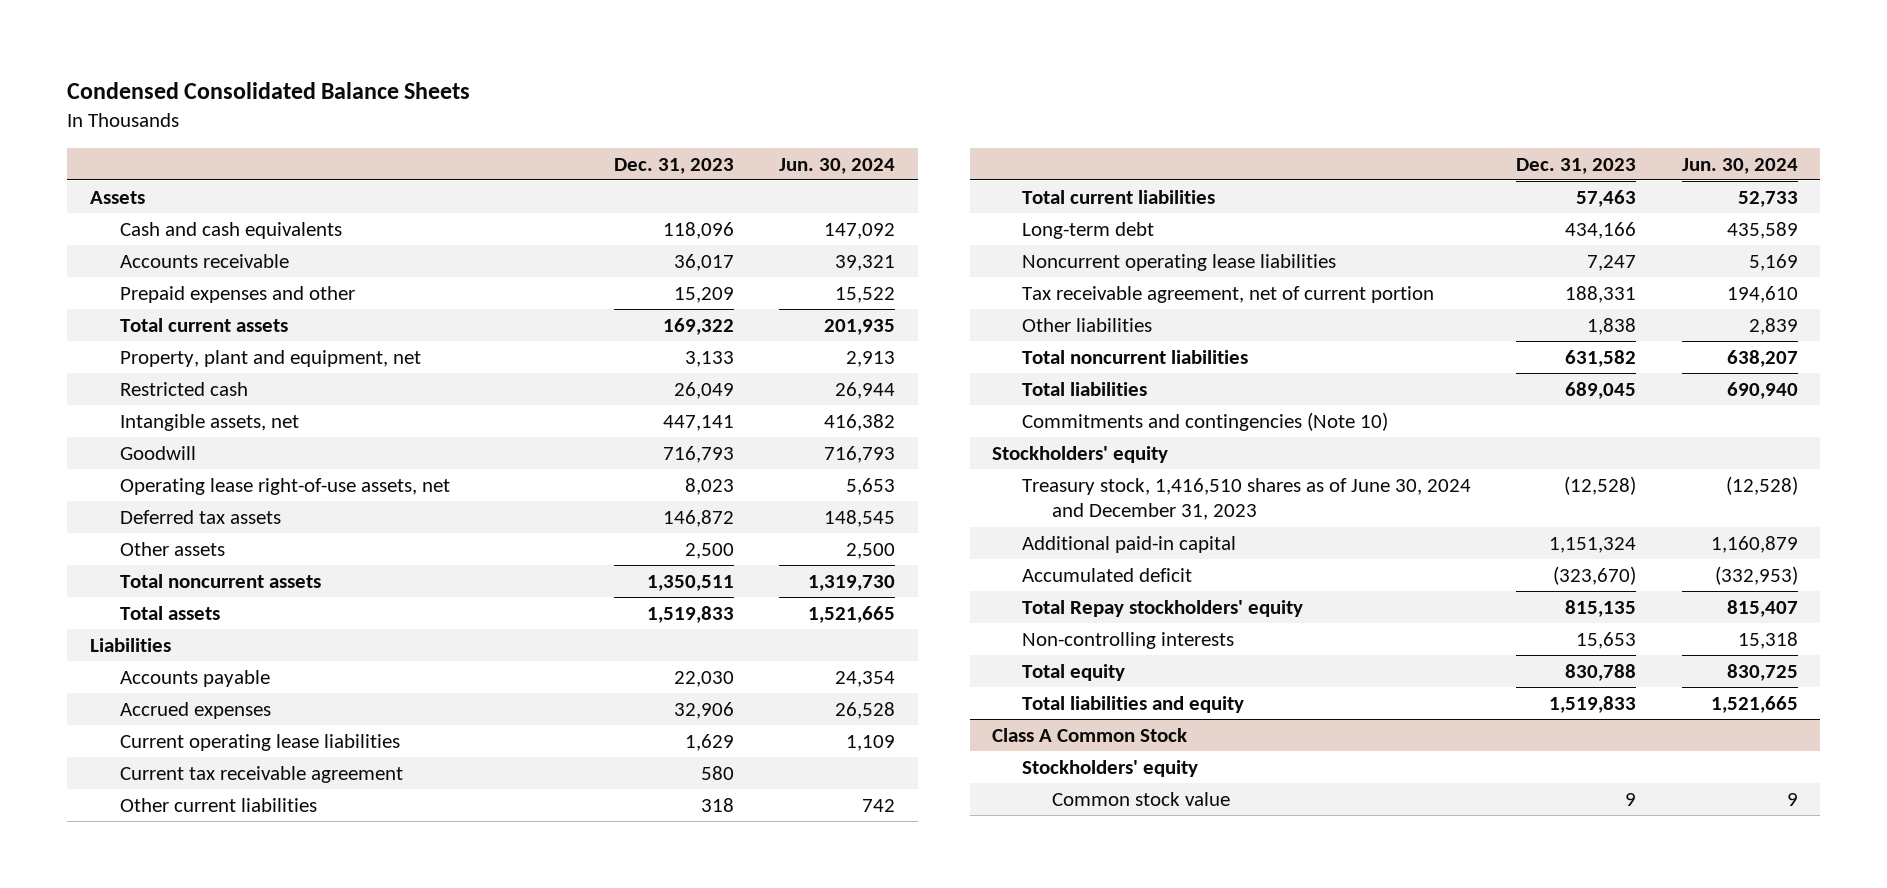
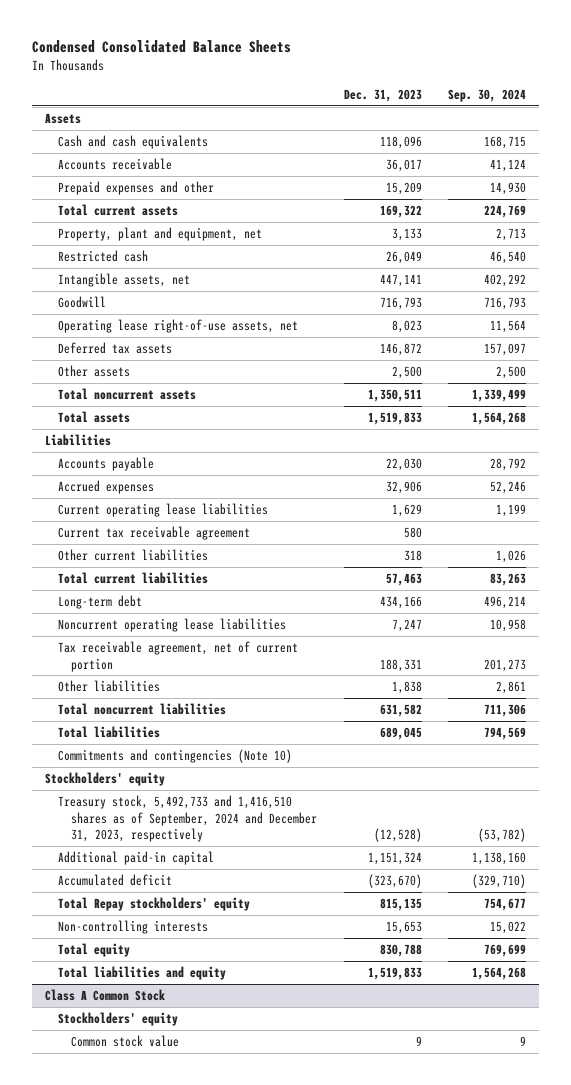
- | Dec. 31, 2023 | Jun. 30, 2024
+ | Dec. 31, 2023 | Sep. 30, 2024
- Treasury stock, 1,416,510 shares as of June 30, 2024 and December 31, 2023 | (12,528) | (12,528)
+ Treasury stock, 5,492,733 and 1,416,510 shares as of September, 2024 and December 31, 2023, respectively | (12,528) | (53,782)

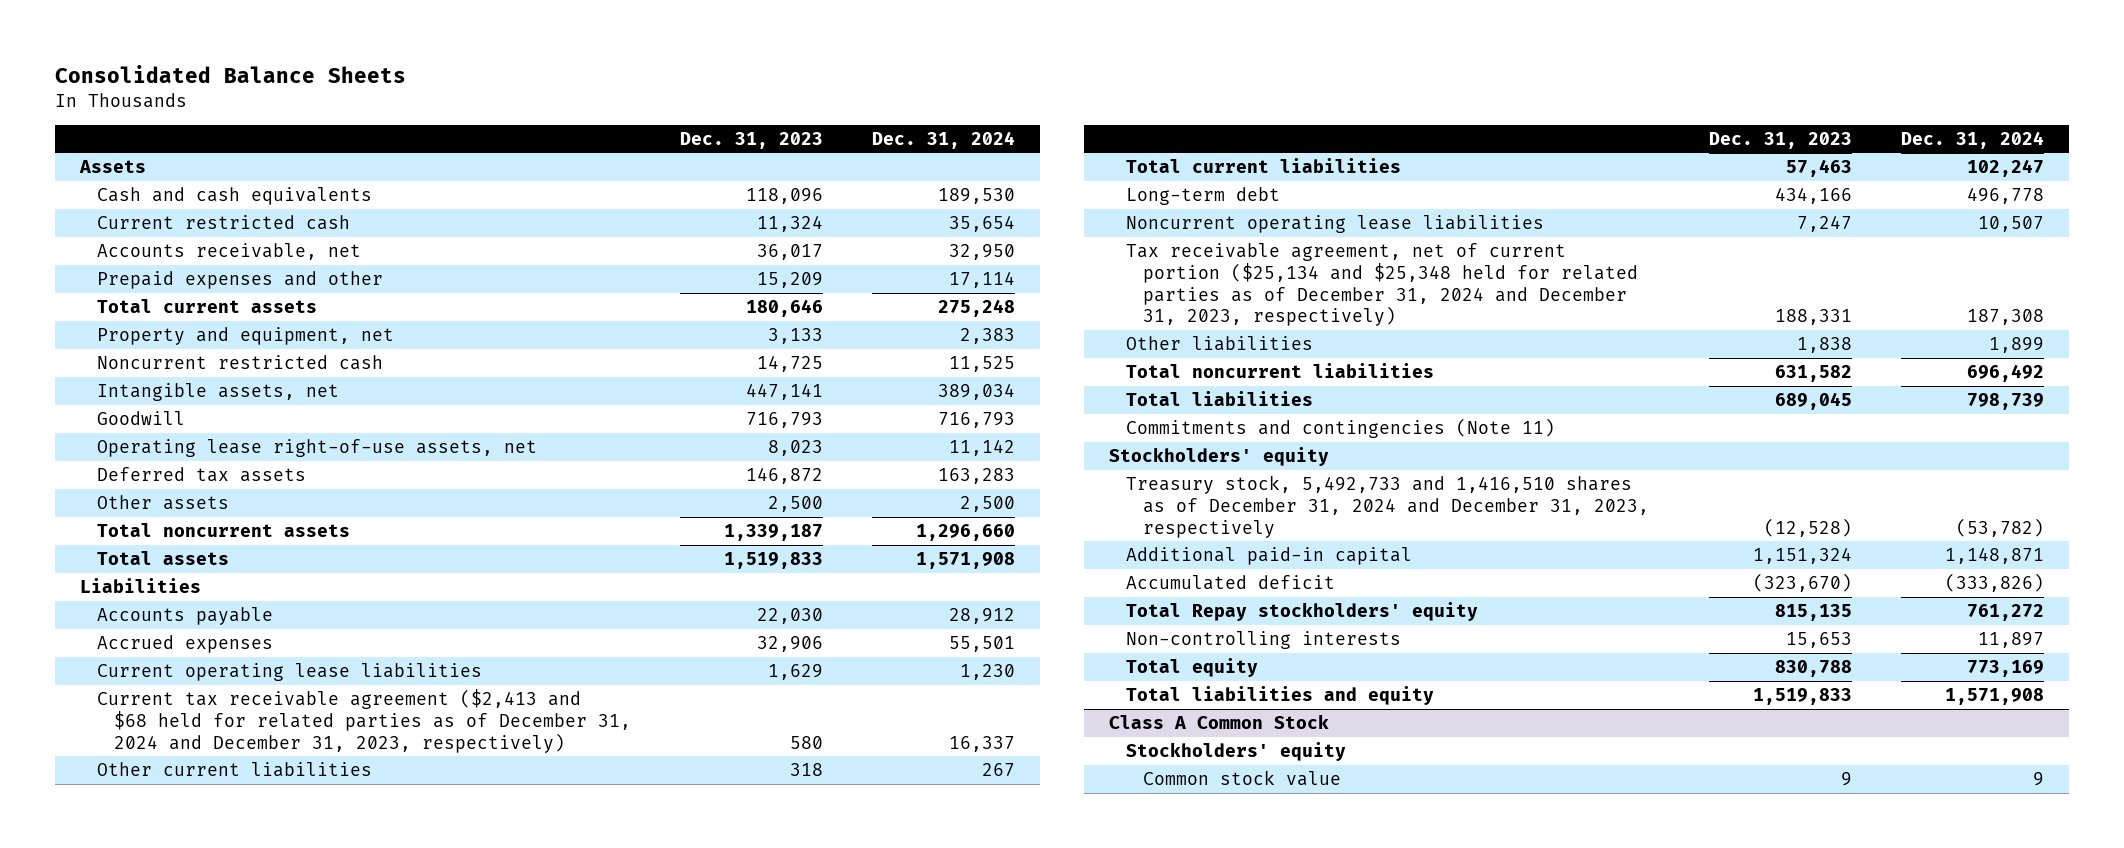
- Condensed Consolidated Balance Sheets
+ Consolidated Balance Sheets
- | Dec. 31, 2023 | Sep. 30, 2024
+ | Dec. 31, 2023 | Dec. 31, 2024
- Accounts receivable | 36,017 | 41,124
+ Current restricted cash | 11,324 | 35,654
+ Accounts receivable, net | 36,017 | 32,950
- Total current assets | 169,322 | 224,769
- Property, plant and equipment, net | 3,133 | 2,713
- Restricted cash | 26,049 | 46,540
+ Total current assets | 180,646 | 275,248
+ Property and equipment, net | 3,133 | 2,383
+ Noncurrent restricted cash | 14,725 | 11,525
- Total noncurrent assets | 1,350,511 | 1,339,499
+ Total noncurrent assets | 1,339,187 | 1,296,660
- Current tax receivable agreement | 580 |
+ Current tax receivable agreement ($2,413 and $68 held for related parties as of December 31, 2024 and December 31, 2023, respectively) | 580 | 16,337
- Tax receivable agreement, net of current portion | 188,331 | 201,273
+ Tax receivable agreement, net of current portion ($25,134 and $25,348 held for related parties as of December 31, 2024 and December 31, 2023, respectively) | 188,331 | 187,308
- Commitments and contingencies (Note 10)
+ Commitments and contingencies (Note 11)
- Treasury stock, 5,492,733 and 1,416,510 shares as of September, 2024 and December 31, 2023, respectively | (12,528) | (53,782)
+ Treasury stock, 5,492,733 and 1,416,510 shares as of December 31, 2024 and December 31, 2023, respectively | (12,528) | (53,782)

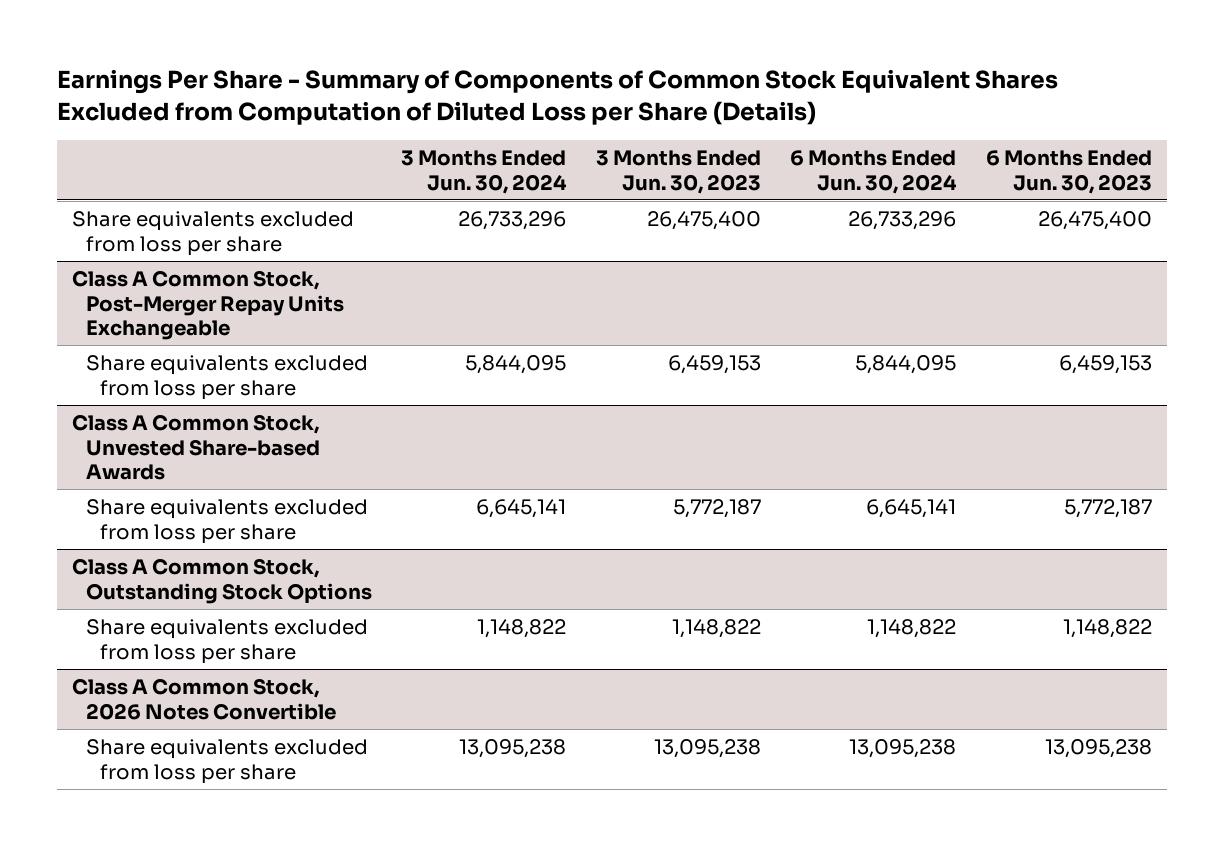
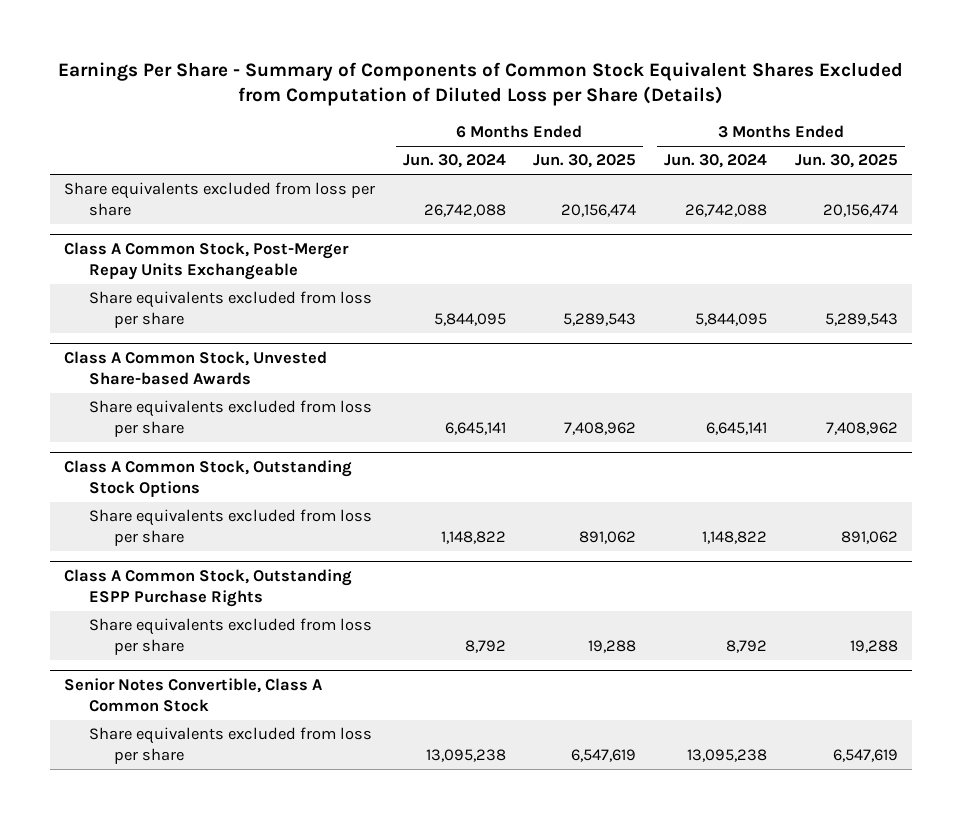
- | 3 Months Ended Jun. 30, 2024 | 3 Months Ended Jun. 30, 2023 | 6 Months Ended Jun. 30, 2024 | 6 Months Ended Jun. 30, 2023
+ | 6 Months Ended Jun. 30, 2024 | 6 Months Ended Jun. 30, 2025 | 3 Months Ended Jun. 30, 2024 | 3 Months Ended Jun. 30, 2025
- Share equivalents excluded from loss per share | 26,733,296 | 26,475,400 | 26,733,296 | 26,475,400
+ Share equivalents excluded from loss per share | 26,742,088 | 20,156,474 | 26,742,088 | 20,156,474
- Class A Common Stock, 2026 Notes Convertible
+ Class A Common Stock, Outstanding ESPP Purchase Rights
+ Share equivalents excluded from loss per share | 8,792 | 19,288 | 8,792 | 19,288
+ Senior Notes Convertible, Class A Common Stock

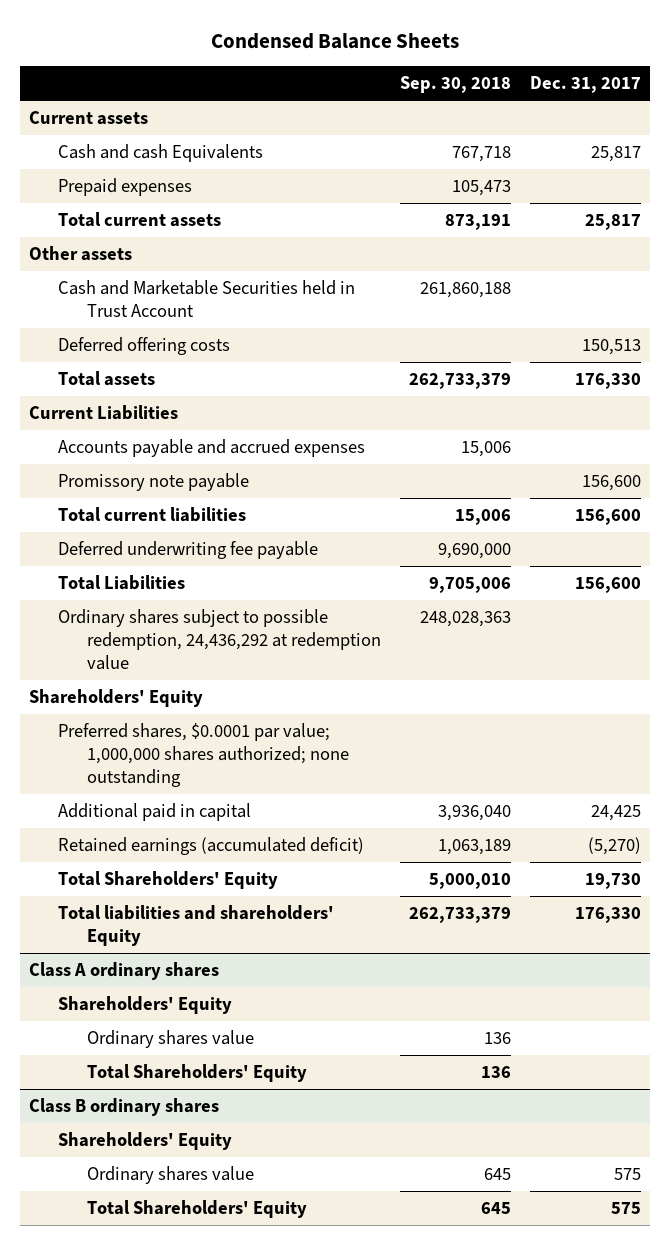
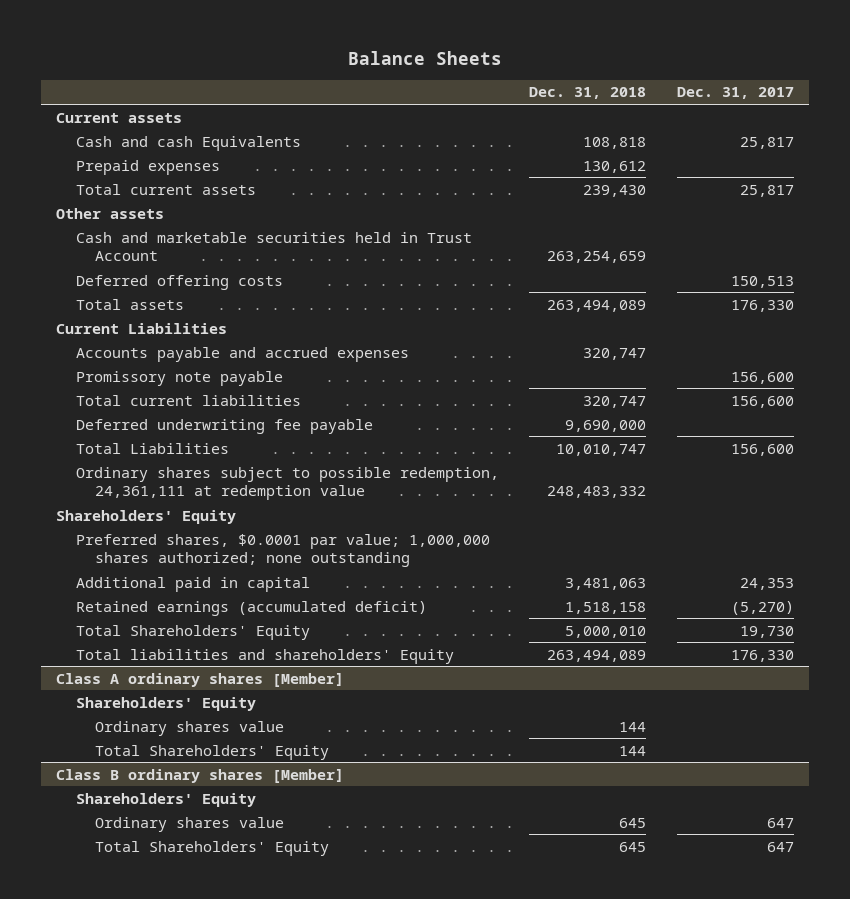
- Condensed Balance Sheets
+ Balance Sheets
- | Sep. 30, 2018 | Dec. 31, 2017
+ | Dec. 31, 2018 | Dec. 31, 2017
- Cash and Marketable Securities held in Trust Account | 261,860,188 |
+ Cash and marketable securities held in Trust Account | 263,254,659 |
- Ordinary shares subject to possible redemption, 24,436,292 at redemption value | 248,028,363 |
+ Ordinary shares subject to possible redemption, 24,361,111 at redemption value | 248,483,332 |
- Additional paid in capital | 3,936,040 | 24,425
+ Additional paid in capital | 3,481,063 | 24,353
- Class A ordinary shares
+ Class A ordinary shares [Member]
- Class B ordinary shares
+ Class B ordinary shares [Member]
- Ordinary shares value | 645 | 575
- Total Shareholders' Equity | 645 | 575
+ Ordinary shares value | 645 | 647
+ Total Shareholders' Equity | 645 | 647

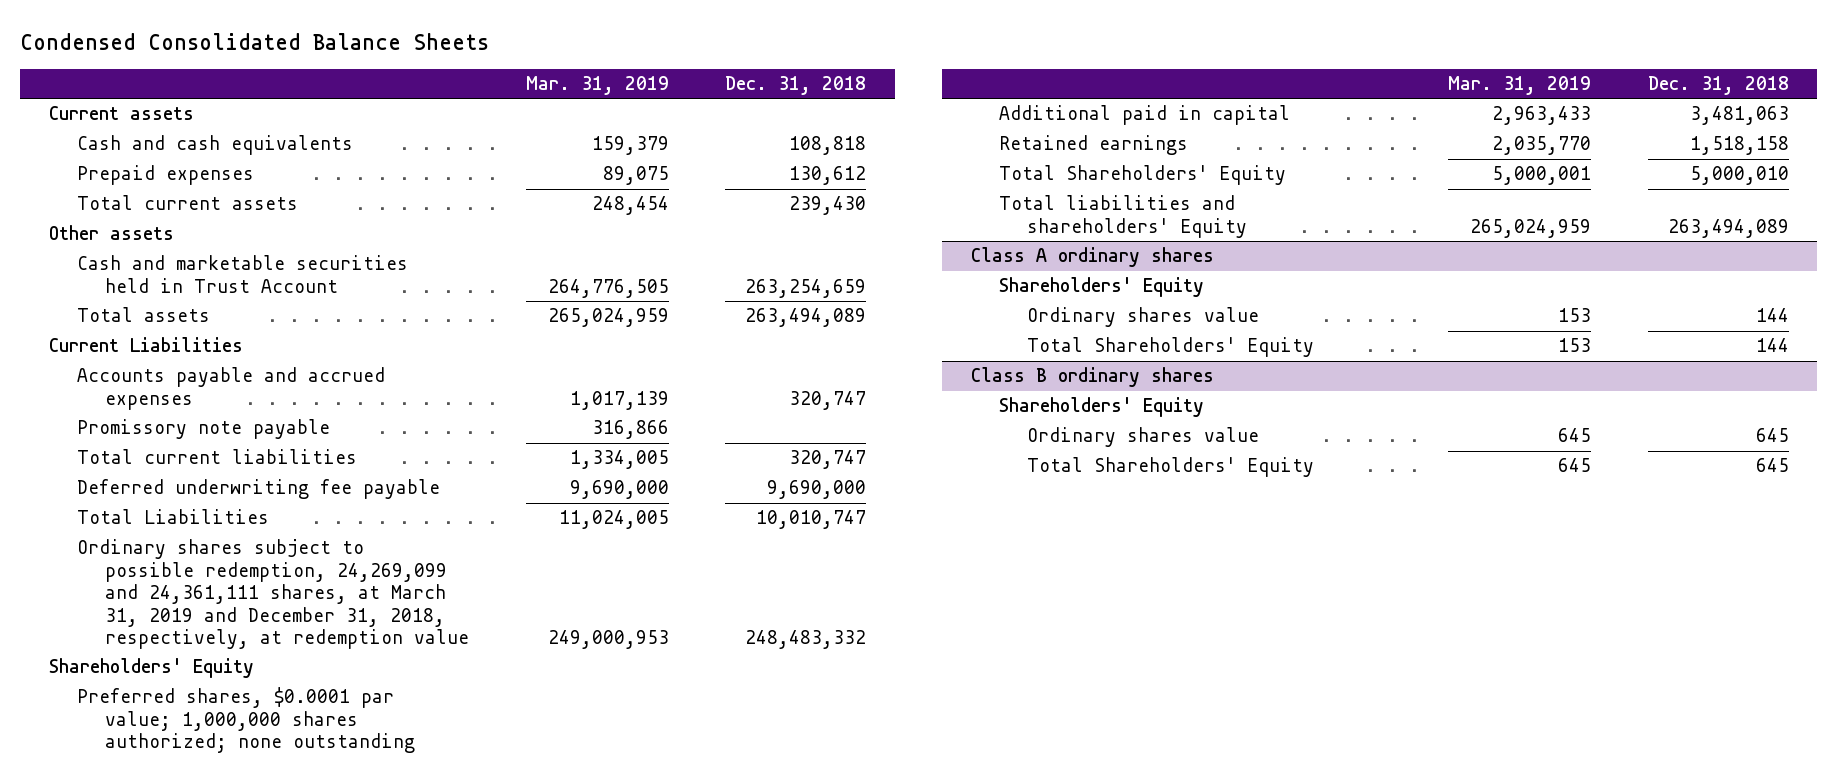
- Balance Sheets
+ Condensed Consolidated Balance Sheets
- | Dec. 31, 2018 | Dec. 31, 2017
+ | Mar. 31, 2019 | Dec. 31, 2018
- Cash and cash Equivalents | 108,818 | 25,817
+ Cash and cash equivalents | 159,379 | 108,818
- Deferred offering costs | | 150,513
- Ordinary shares subject to possible redemption, 24,361,111 at redemption value | 248,483,332 |
+ Ordinary shares subject to possible redemption, 24,269,099 and 24,361,111 shares, at March 31, 2019 and December 31, 2018, respectively, at redemption value | 249,000,953 | 248,483,332
- Retained earnings (accumulated deficit) | 1,518,158 | (5,270)
+ Retained earnings | 2,035,770 | 1,518,158
- Class A ordinary shares [Member]
+ Class A ordinary shares
- Class B ordinary shares [Member]
+ Class B ordinary shares

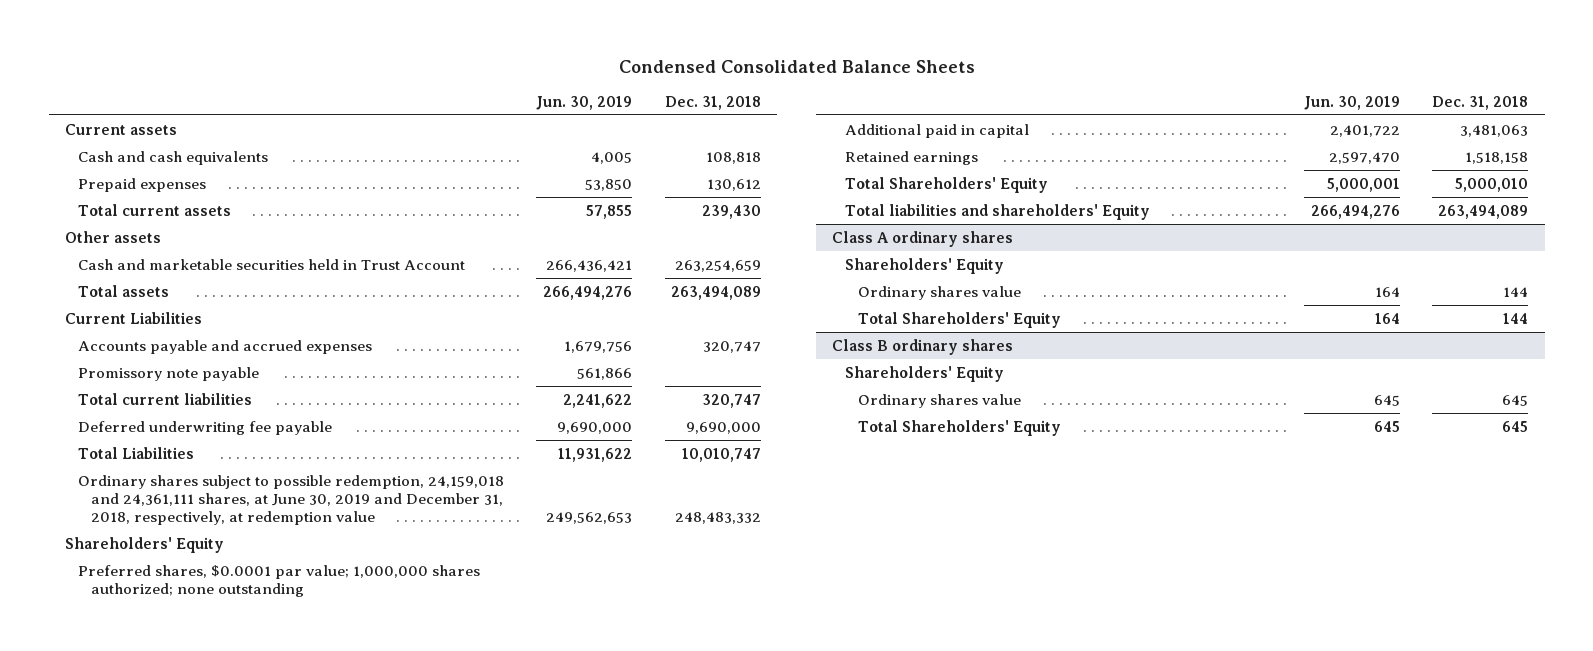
- | Mar. 31, 2019 | Dec. 31, 2018
+ | Jun. 30, 2019 | Dec. 31, 2018
- Ordinary shares subject to possible redemption, 24,269,099 and 24,361,111 shares, at March 31, 2019 and December 31, 2018, respectively, at redemption value | 249,000,953 | 248,483,332
+ Ordinary shares subject to possible redemption, 24,159,018 and 24,361,111 shares, at June 30, 2019 and December 31, 2018, respectively, at redemption value | 249,562,653 | 248,483,332

